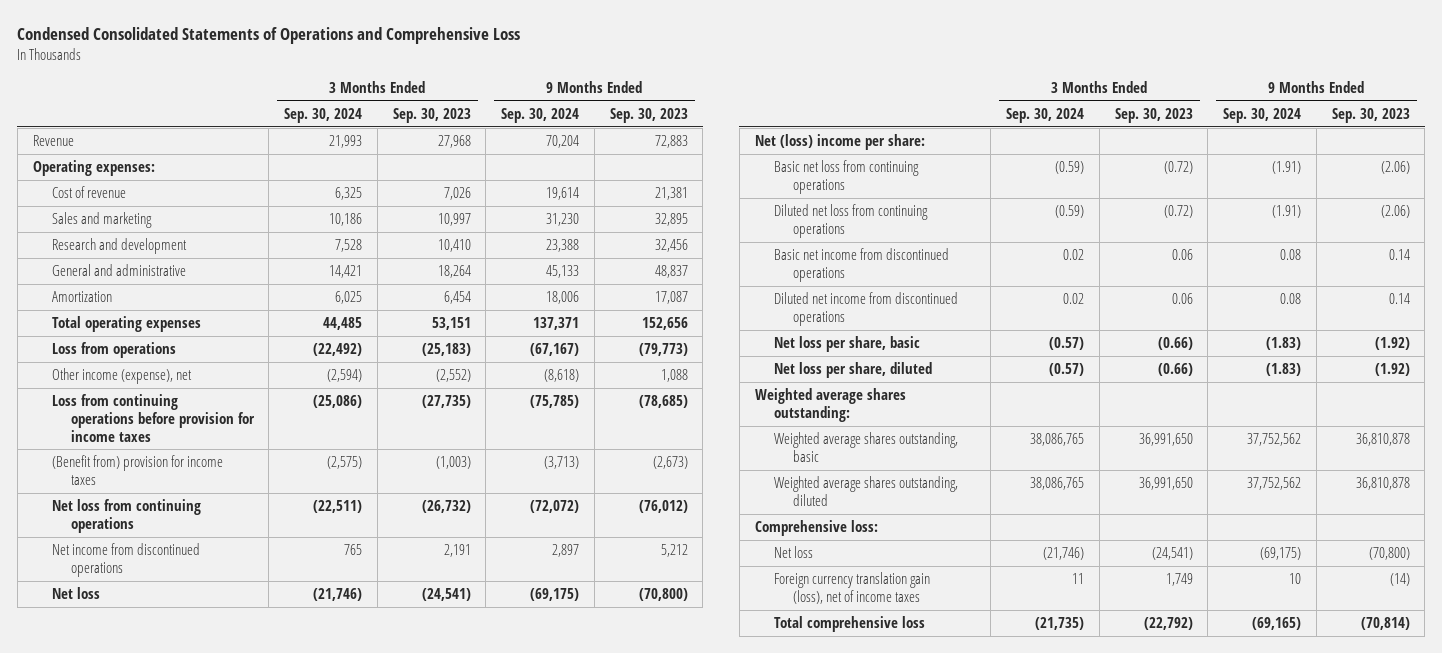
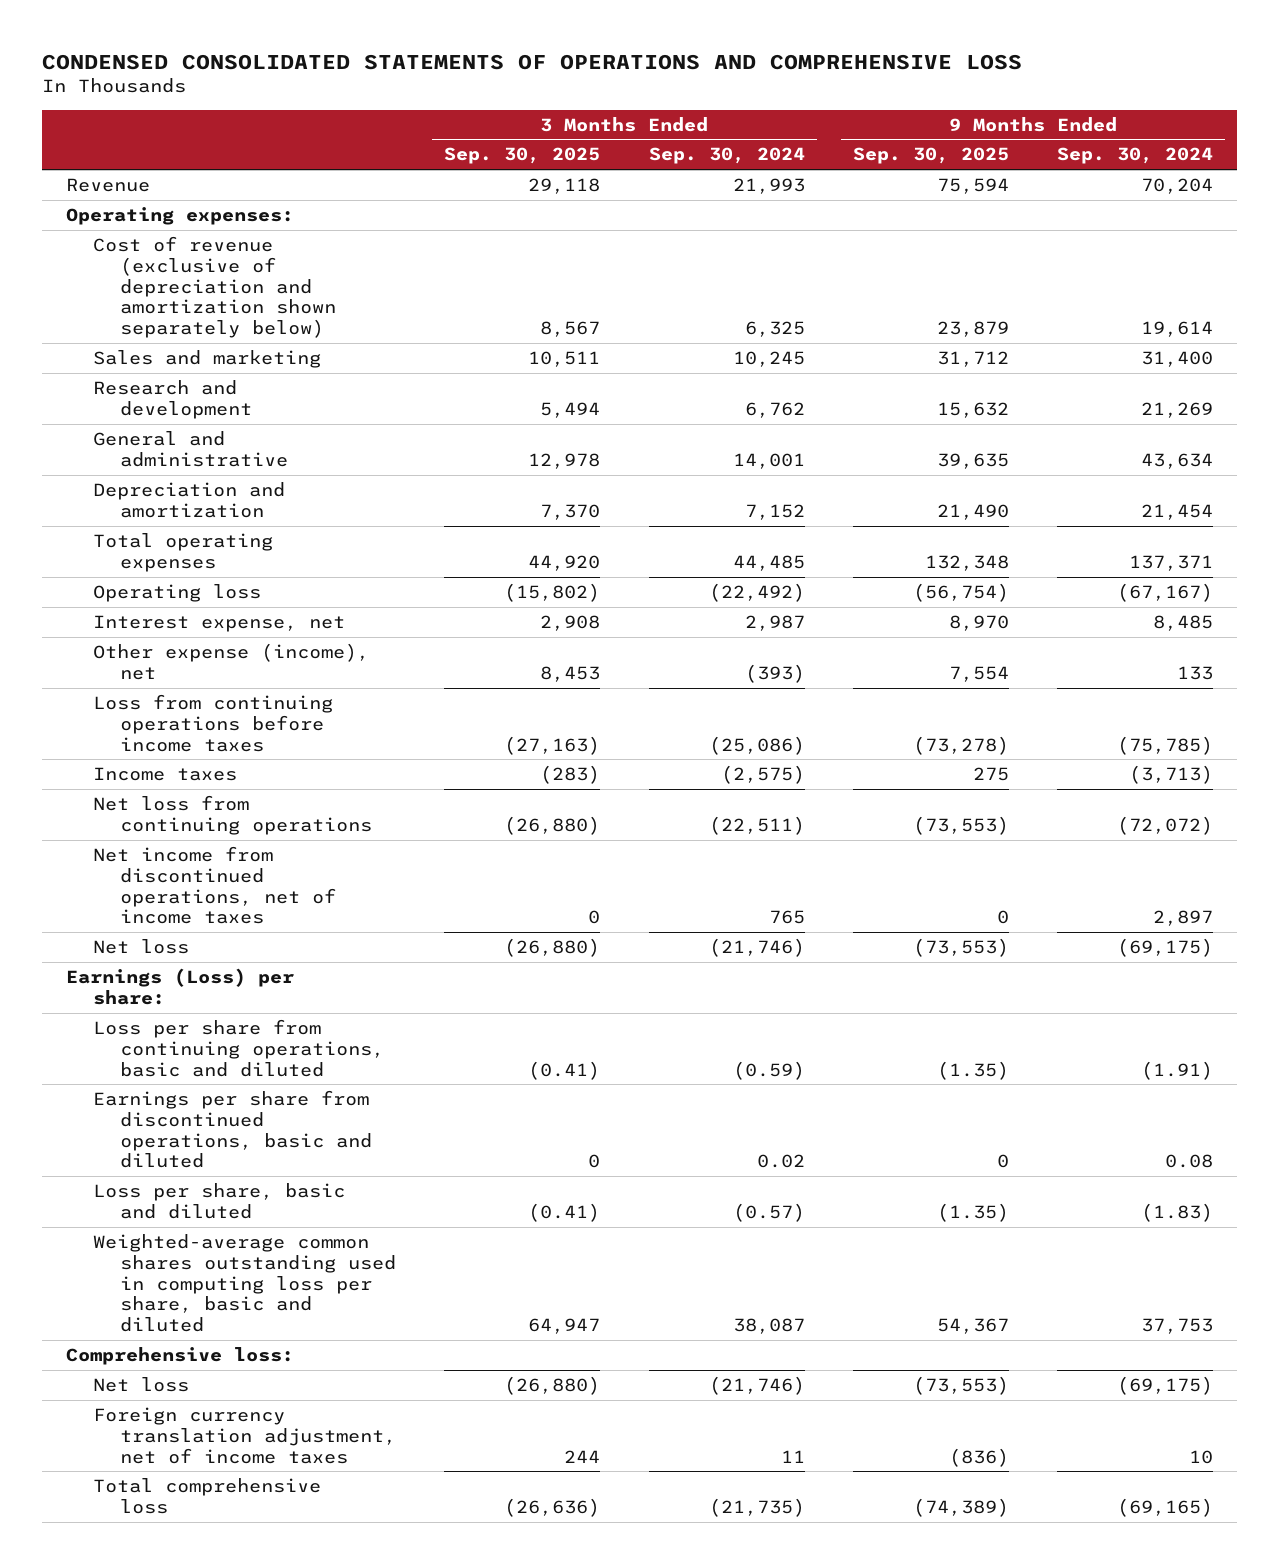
- Condensed Consolidated Statements of Operations and Comprehensive Loss
+ CONDENSED CONSOLIDATED STATEMENTS OF OPERATIONS AND COMPREHENSIVE LOSS
- | 3 Months Ended Sep. 30, 2024 | 3 Months Ended Sep. 30, 2023 | 9 Months Ended Sep. 30, 2024 | 9 Months Ended Sep. 30, 2023
+ | 3 Months Ended Sep. 30, 2025 | 3 Months Ended Sep. 30, 2024 | 9 Months Ended Sep. 30, 2025 | 9 Months Ended Sep. 30, 2024
- Cost of revenue | 6,325 | 7,026 | 19,614 | 21,381
- Sales and marketing | 10,186 | 10,997 | 31,230 | 32,895
- Research and development | 7,528 | 10,410 | 23,388 | 32,456
- General and administrative | 14,421 | 18,264 | 45,133 | 48,837
- Amortization | 6,025 | 6,454 | 18,006 | 17,087
+ Cost of revenue (exclusive of depreciation and amortization shown separately below) | 8,567 | 6,325 | 23,879 | 19,614
+ Sales and marketing | 10,511 | 10,245 | 31,712 | 31,400
+ Research and development | 5,494 | 6,762 | 15,632 | 21,269
+ General and administrative | 12,978 | 14,001 | 39,635 | 43,634
+ Depreciation and amortization | 7,370 | 7,152 | 21,490 | 21,454
- Loss from operations | (22,492) | (25,183) | (67,167) | (79,773)
- Other income (expense), net | (2,594) | (2,552) | (8,618) | 1,088
- Loss from continuing operations before provision for income taxes | (25,086) | (27,735) | (75,785) | (78,685)
- (Benefit from) provision for income taxes | (2,575) | (1,003) | (3,713) | (2,673)
+ Operating loss | (15,802) | (22,492) | (56,754) | (67,167)
+ Interest expense, net | 2,908 | 2,987 | 8,970 | 8,485
+ Other expense (income), net | 8,453 | (393) | 7,554 | 133
+ Loss from continuing operations before income taxes | (27,163) | (25,086) | (73,278) | (75,785)
+ Income taxes | (283) | (2,575) | 275 | (3,713)
- Net income from discontinued operations | 765 | 2,191 | 2,897 | 5,212
+ Net income from discontinued operations, net of income taxes | 0 | 765 | 0 | 2,897
- Net (loss) income per share:
- Basic net loss from continuing operations | (0.59) | (0.72) | (1.91) | (2.06)
- Diluted net loss from continuing operations | (0.59) | (0.72) | (1.91) | (2.06)
- Basic net income from discontinued operations | 0.02 | 0.06 | 0.08 | 0.14
- Diluted net income from discontinued operations | 0.02 | 0.06 | 0.08 | 0.14
- Net loss per share, basic | (0.57) | (0.66) | (1.83) | (1.92)
- Net loss per share, diluted | (0.57) | (0.66) | (1.83) | (1.92)
- Weighted average shares outstanding:
- Weighted average shares outstanding, basic | 38,086,765 | 36,991,650 | 37,752,562 | 36,810,878
- Weighted average shares outstanding, diluted | 38,086,765 | 36,991,650 | 37,752,562 | 36,810,878
+ Earnings (Loss) per share:
+ Loss per share from continuing operations, basic and diluted | (0.41) | (0.59) | (1.35) | (1.91)
+ Earnings per share from discontinued operations, basic and diluted | 0 | 0.02 | 0 | 0.08
+ Loss per share, basic and diluted | (0.41) | (0.57) | (1.35) | (1.83)
+ Weighted-average common shares outstanding used in computing loss per share, basic and diluted | 64,947 | 38,087 | 54,367 | 37,753
- Foreign currency translation gain (loss), net of income taxes | 11 | 1,749 | 10 | (14)
+ Foreign currency translation adjustment, net of income taxes | 244 | 11 | (836) | 10

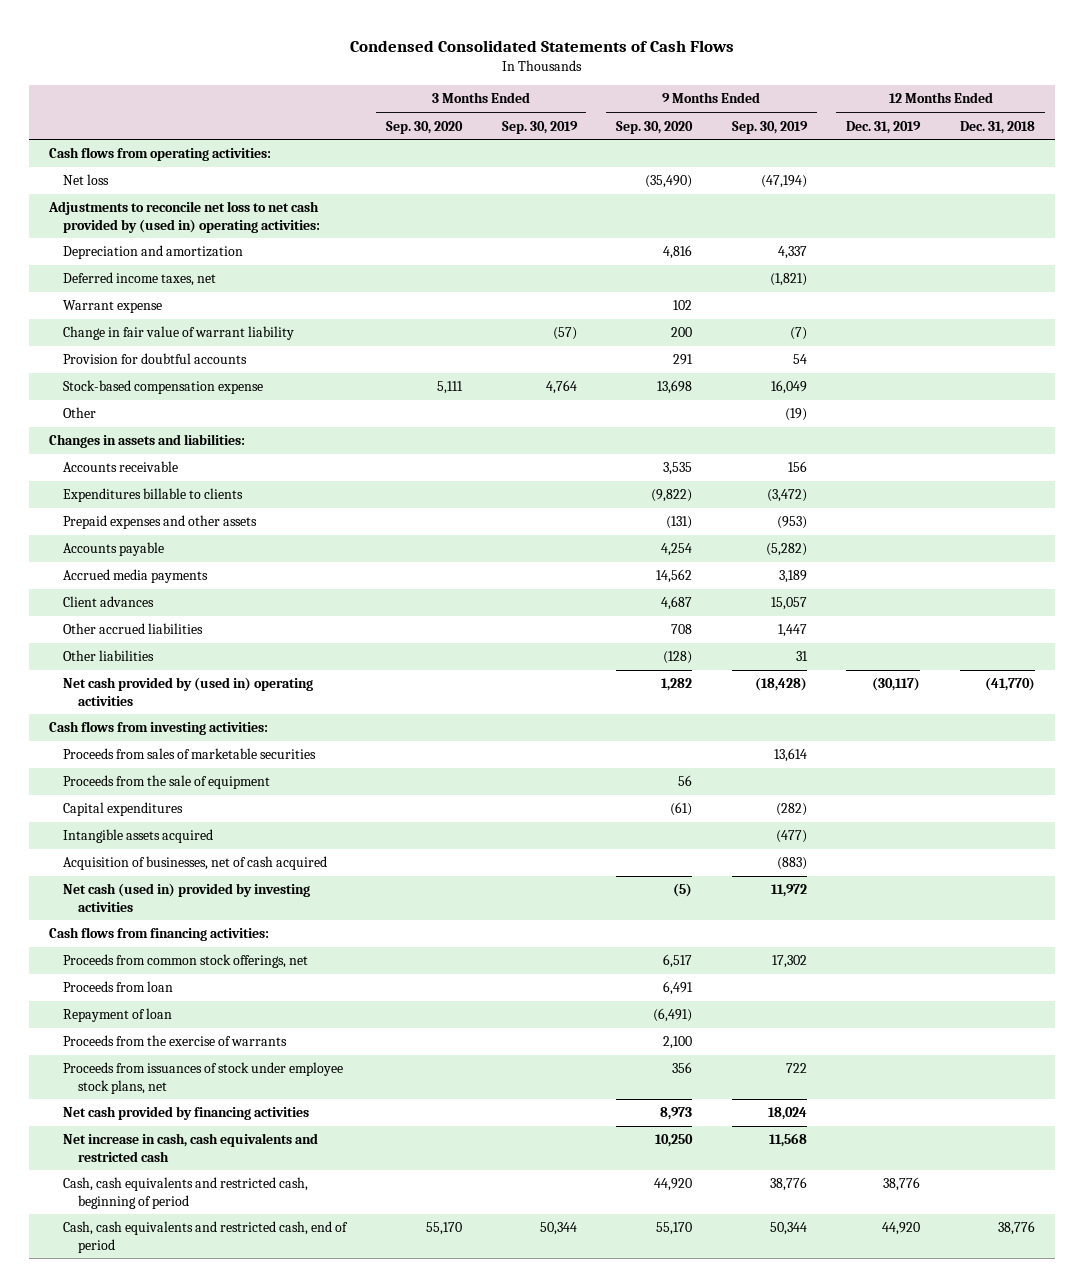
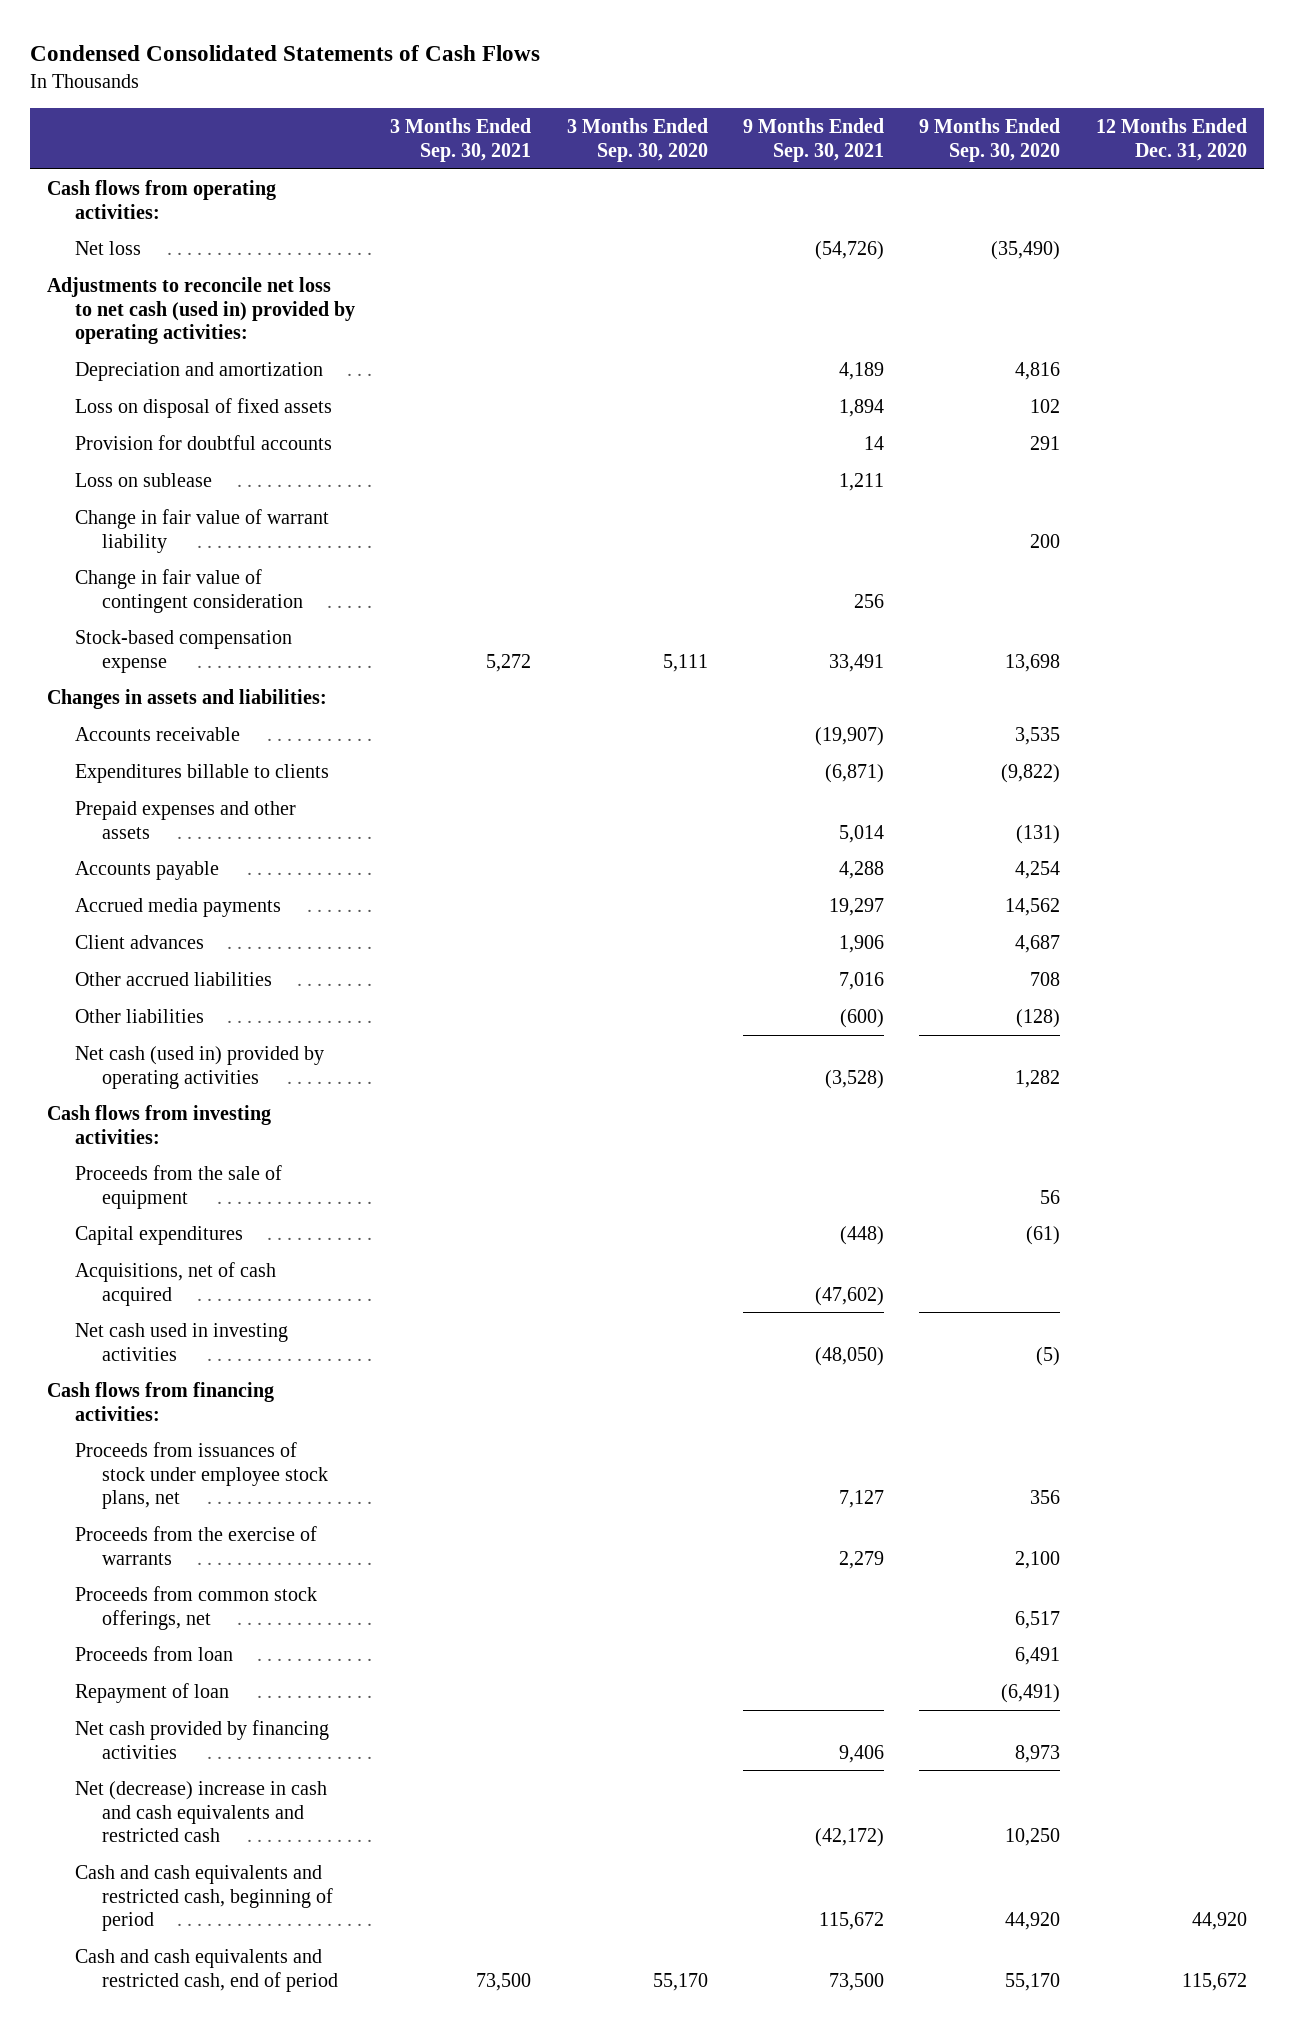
- | 3 Months Ended Sep. 30, 2020 | 3 Months Ended Sep. 30, 2019 | 9 Months Ended Sep. 30, 2020 | 9 Months Ended Sep. 30, 2019 | 12 Months Ended Dec. 31, 2019 | 12 Months Ended Dec. 31, 2018
+ | 3 Months Ended Sep. 30, 2021 | 3 Months Ended Sep. 30, 2020 | 9 Months Ended Sep. 30, 2021 | 9 Months Ended Sep. 30, 2020 | 12 Months Ended Dec. 31, 2020
- Adjustments to reconcile net loss to net cash provided by (used in) operating activities:
+ Adjustments to reconcile net loss to net cash (used in) provided by operating activities:
- Deferred income taxes, net | | | | (1,821) | |
- Warrant expense | | | 102 | | |
+ Loss on disposal of fixed assets | | | 1,894 | 102 |
+ Loss on sublease | | | 1,211 | |
moved down: Change in fair value of warrant liability | | | | 200 |
+ Change in fair value of contingent consideration | | | 256 | |
- Other | | | | (19) | |
- Net cash provided by (used in) operating activities | | | 1,282 | (18,428) | (30,117) | (41,770)
+ Net cash (used in) provided by operating activities | | | (3,528) | 1,282 |
- Proceeds from sales of marketable securities | | | | 13,614 | |
- Intangible assets acquired | | | | (477) | |
- Acquisition of businesses, net of cash acquired | | | | (883) | |
- Net cash (used in) provided by investing activities | | | (5) | 11,972 | |
+ Acquisitions, net of cash acquired | | | (47,602) | |
+ Net cash used in investing activities | | | (48,050) | (5) |
moved up: Proceeds from issuances of stock under employee stock plans, net | | | 7,127 | 356 |
moved up: Proceeds from the exercise of warrants | | | 2,279 | 2,100 |
- Net increase in cash, cash equivalents and restricted cash | | | 10,250 | 11,568 | |
- Cash, cash equivalents and restricted cash, beginning of period | | | 44,920 | 38,776 | 38,776 |
- Cash, cash equivalents and restricted cash, end of period | 55,170 | 50,344 | 55,170 | 50,344 | 44,920 | 38,776
+ Net (decrease) increase in cash and cash equivalents and restricted cash | | | (42,172) | 10,250 |
+ Cash and cash equivalents and restricted cash, beginning of period | | | 115,672 | 44,920 | 44,920
+ Cash and cash equivalents and restricted cash, end of period | 73,500 | 55,170 | 73,500 | 55,170 | 115,672

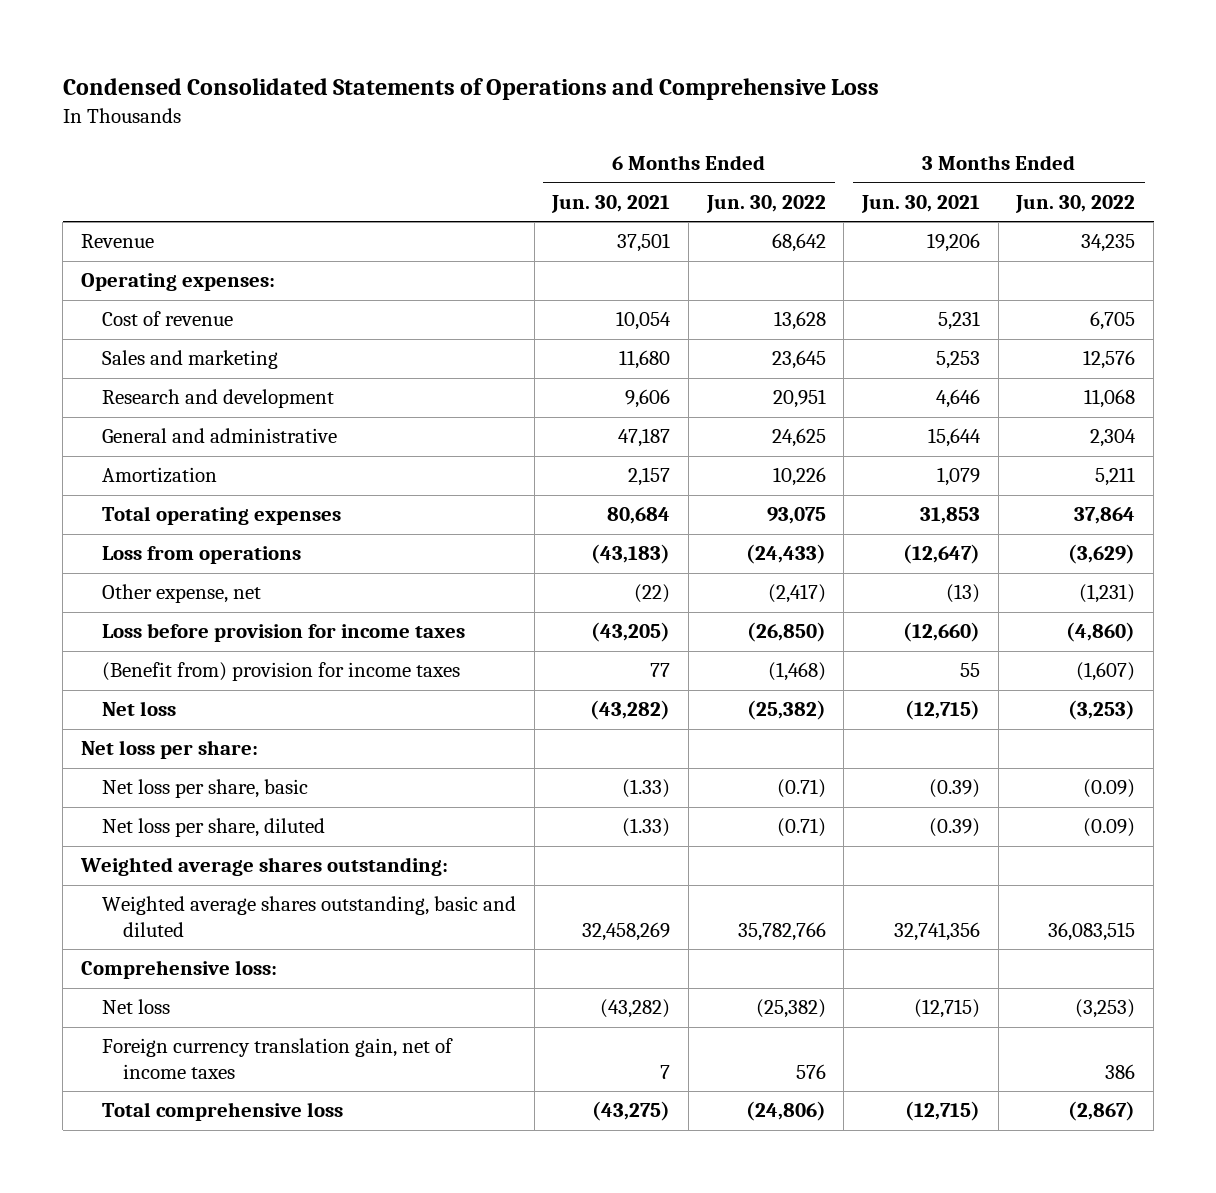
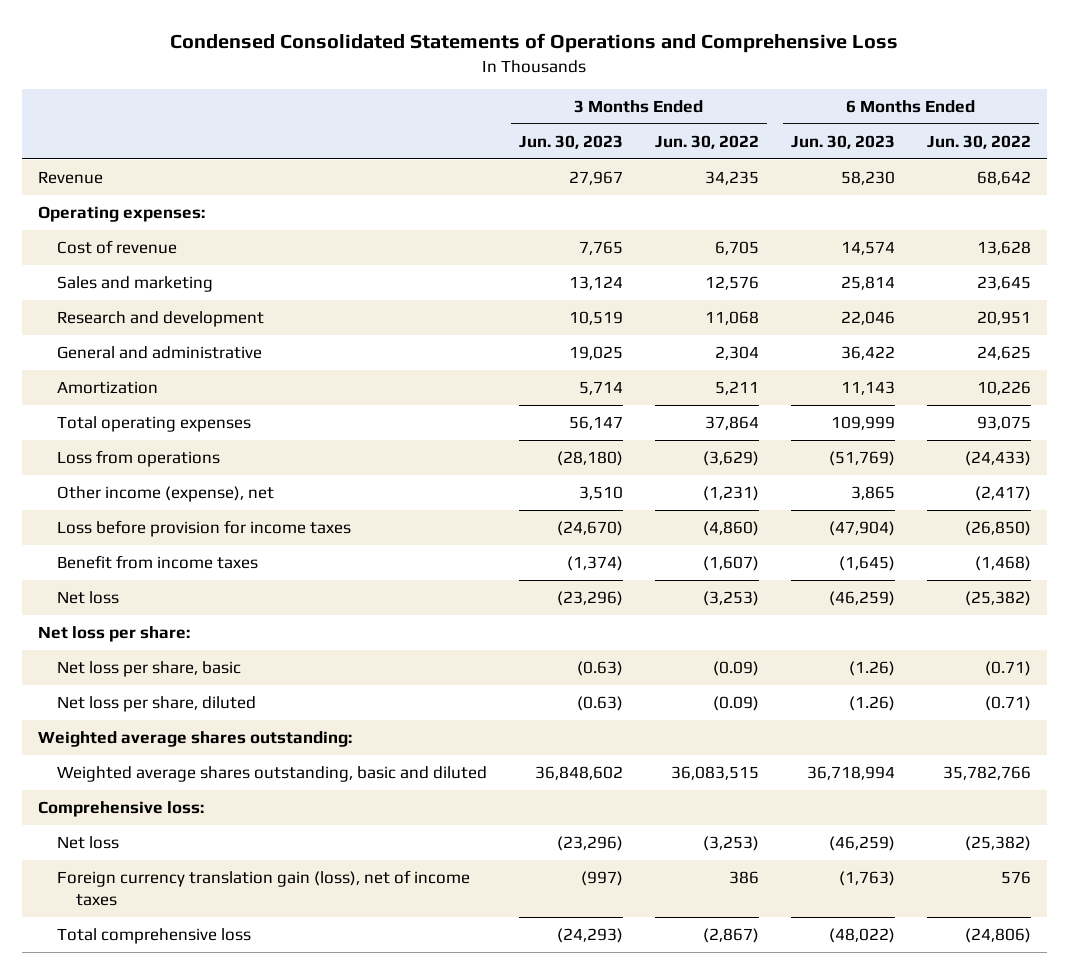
- | 6 Months Ended Jun. 30, 2021 | 6 Months Ended Jun. 30, 2022 | 3 Months Ended Jun. 30, 2021 | 3 Months Ended Jun. 30, 2022
+ | 3 Months Ended Jun. 30, 2023 | 3 Months Ended Jun. 30, 2022 | 6 Months Ended Jun. 30, 2023 | 6 Months Ended Jun. 30, 2022
- Other expense, net | (22) | (2,417) | (13) | (1,231)
+ Other income (expense), net | 3,510 | (1,231) | 3,865 | (2,417)
- (Benefit from) provision for income taxes | 77 | (1,468) | 55 | (1,607)
+ Benefit from income taxes | (1,374) | (1,607) | (1,645) | (1,468)
- Foreign currency translation gain, net of income taxes | 7 | 576 | | 386
+ Foreign currency translation gain (loss), net of income taxes | (997) | 386 | (1,763) | 576

